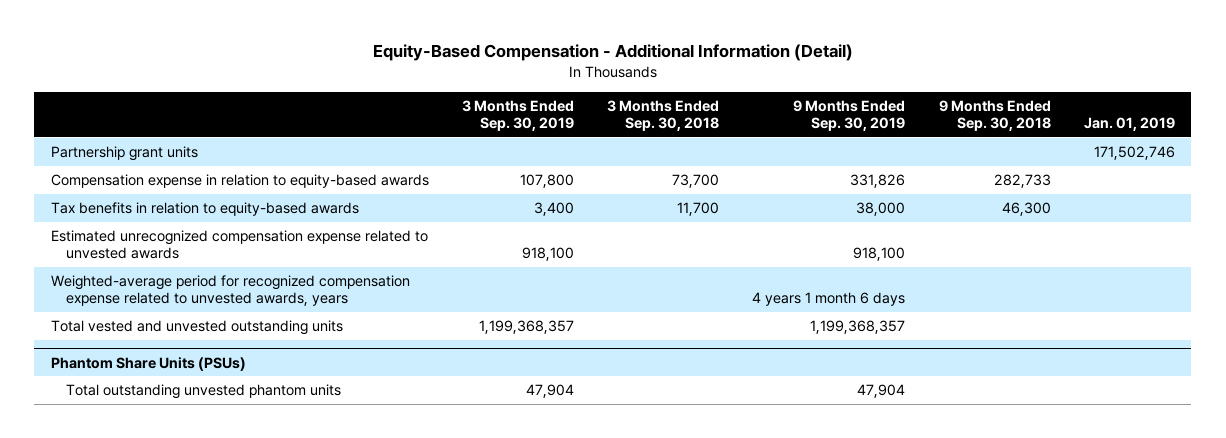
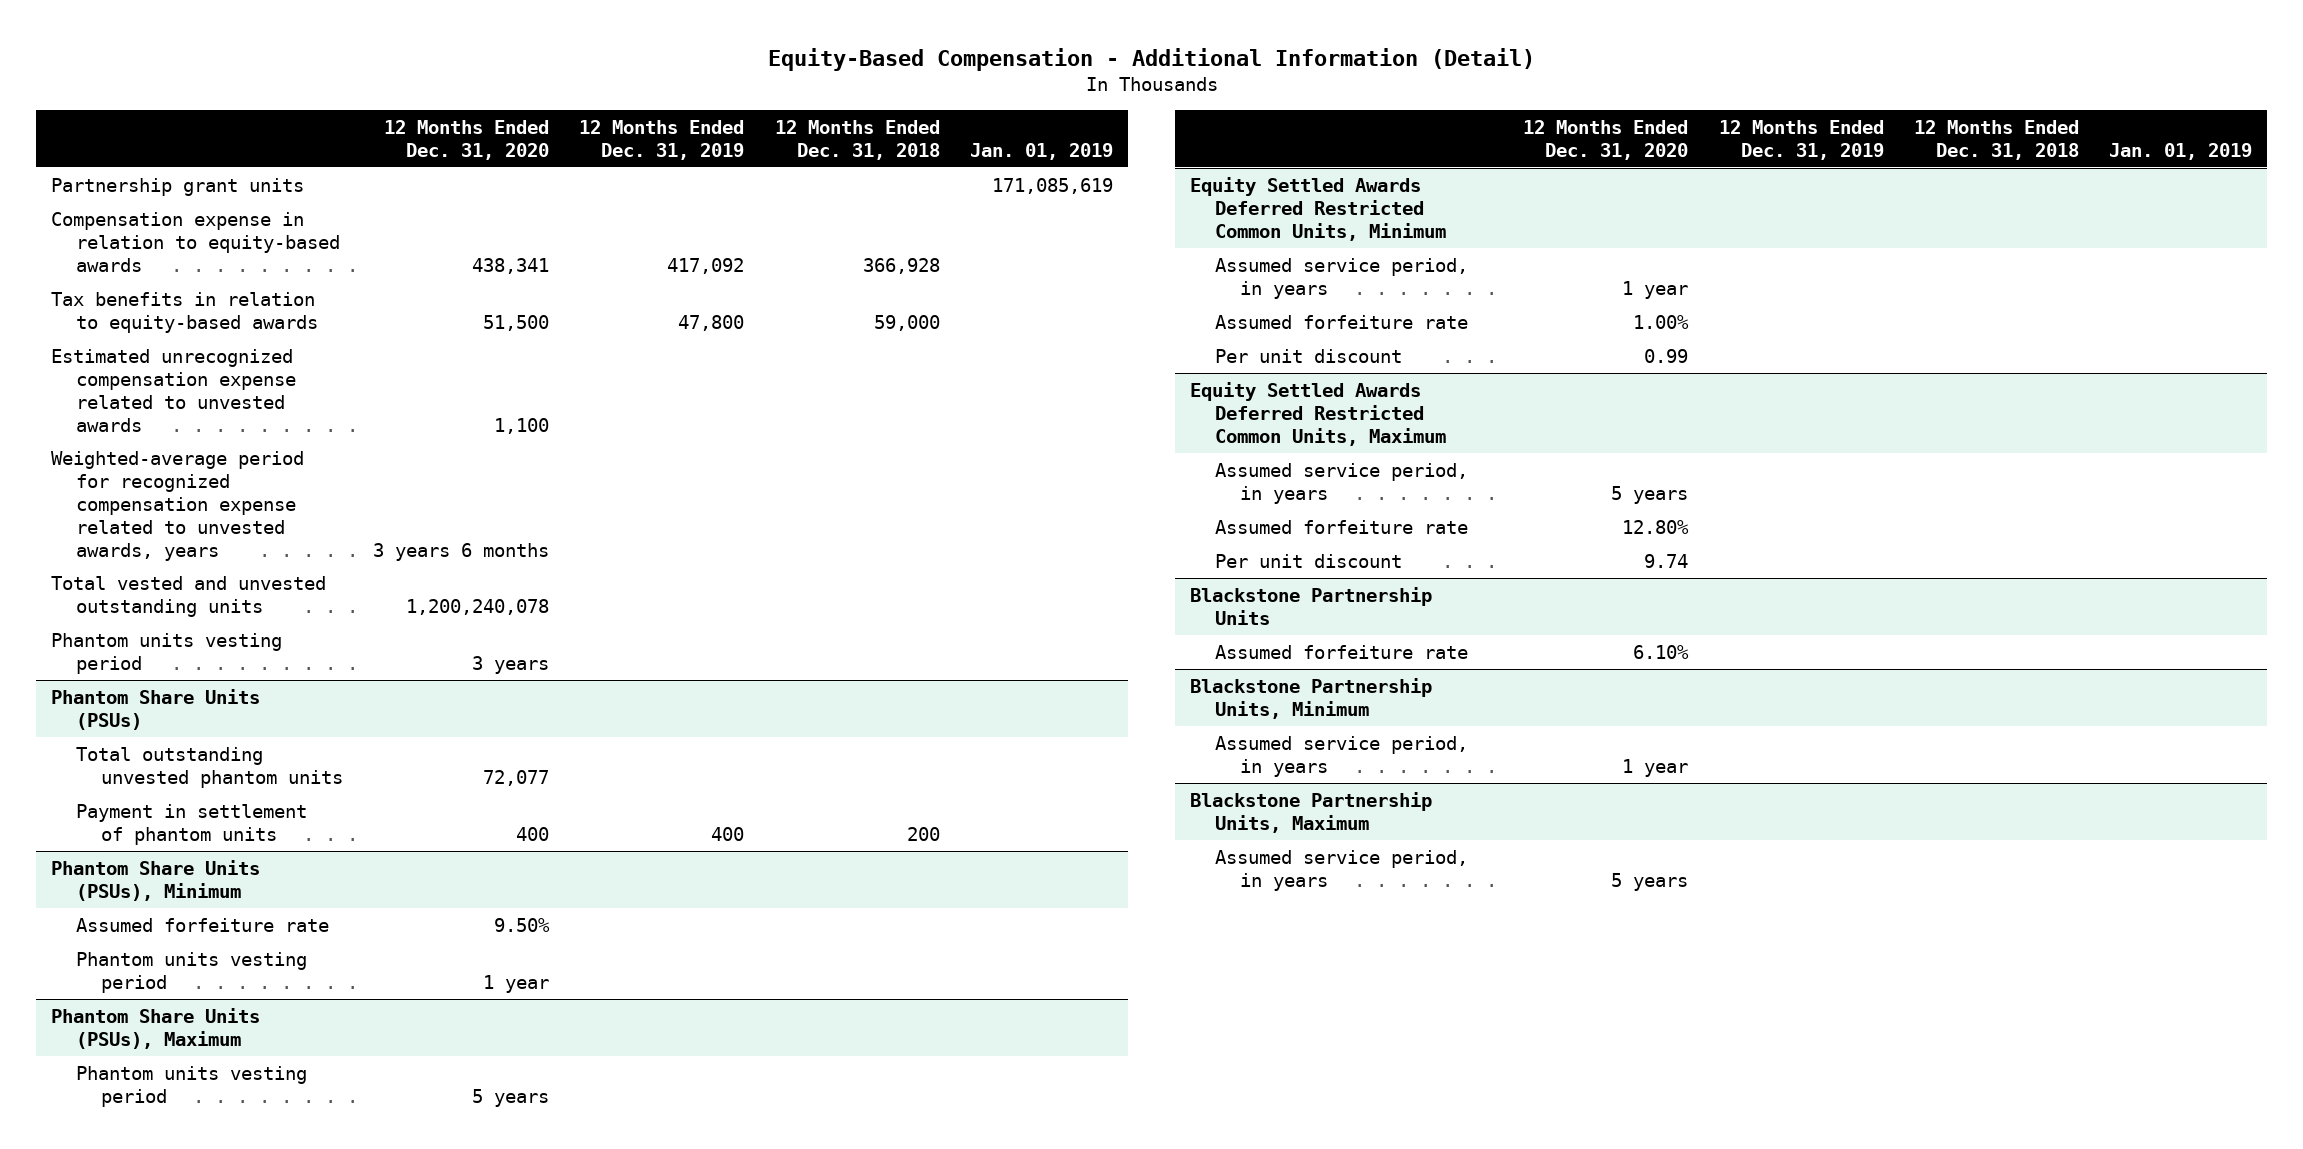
- | 3 Months Ended Sep. 30, 2019 | 3 Months Ended Sep. 30, 2018 | 9 Months Ended Sep. 30, 2019 | 9 Months Ended Sep. 30, 2018 | Jan. 01, 2019
+ | 12 Months Ended Dec. 31, 2020 | 12 Months Ended Dec. 31, 2019 | 12 Months Ended Dec. 31, 2018 | Jan. 01, 2019
- Partnership grant units | | | | | 171,502,746
+ Partnership grant units | | | | 171,085,619
+ Phantom units vesting period | 3 years | | |
@ Phantom Share Units (PSUs)
+ Payment in settlement of phantom units | 400 | 400 | 200 |
+ Phantom Share Units (PSUs), Minimum
+ Assumed forfeiture rate | 9.50% | | |
+ Phantom units vesting period | 1 year | | |
+ Phantom Share Units (PSUs), Maximum
+ Phantom units vesting period | 5 years | | |
+ Equity Settled Awards Deferred Restricted Common Units, Minimum
+ Assumed service period, in years | 1 year | | |
+ Assumed forfeiture rate | 1.00% | | |
+ Per unit discount | 0.99 | | |
+ Equity Settled Awards Deferred Restricted Common Units, Maximum
+ Assumed service period, in years | 5 years | | |
+ Assumed forfeiture rate | 12.80% | | |
+ Per unit discount | 9.74 | | |
+ Blackstone Partnership Units
+ Assumed forfeiture rate | 6.10% | | |
+ Blackstone Partnership Units, Minimum
+ Assumed service period, in years | 1 year | | |
+ Blackstone Partnership Units, Maximum
+ Assumed service period, in years | 5 years | | |

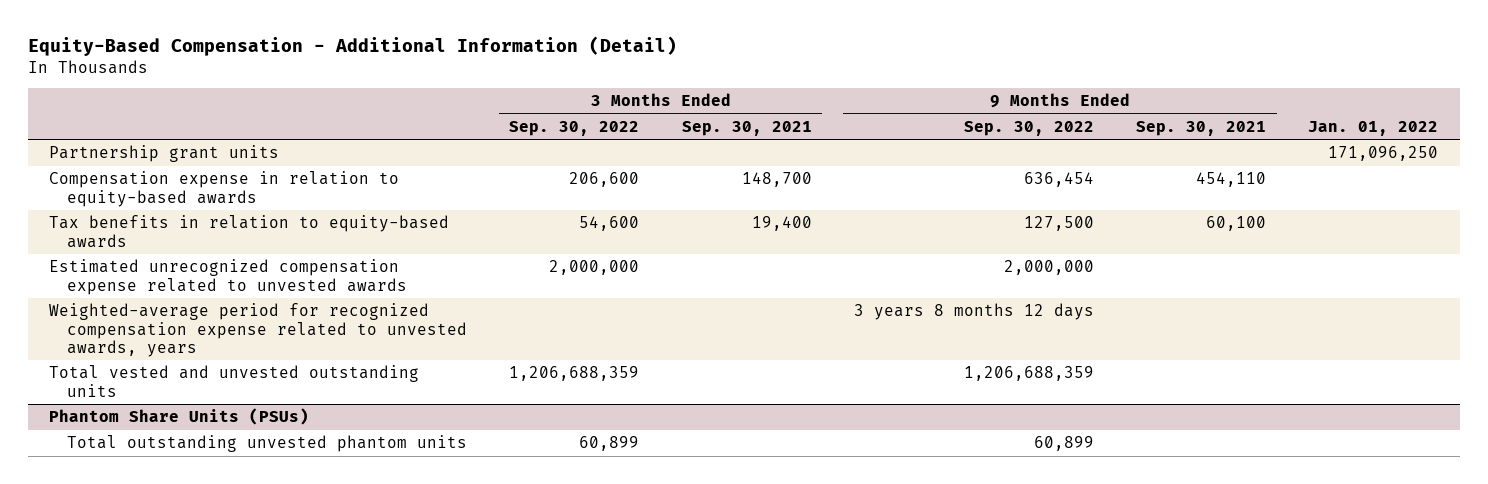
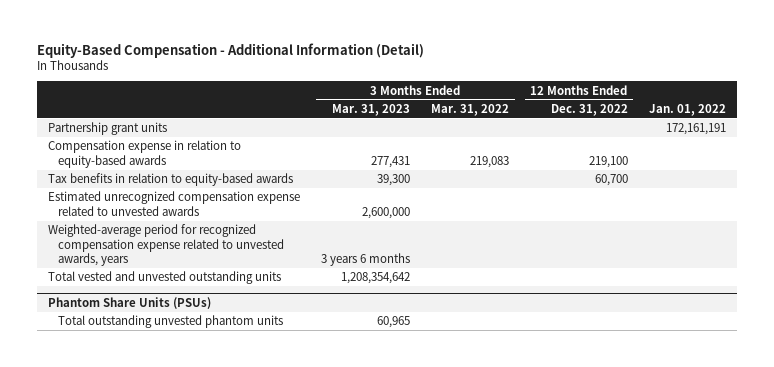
- | 3 Months Ended Sep. 30, 2022 | 3 Months Ended Sep. 30, 2021 | 9 Months Ended Sep. 30, 2022 | 9 Months Ended Sep. 30, 2021 | Jan. 01, 2022
+ | 3 Months Ended Mar. 31, 2023 | 3 Months Ended Mar. 31, 2022 | 12 Months Ended Dec. 31, 2022 | Jan. 01, 2022
- Partnership grant units | | | | | 171,096,250
+ Partnership grant units | | | | 172,161,191

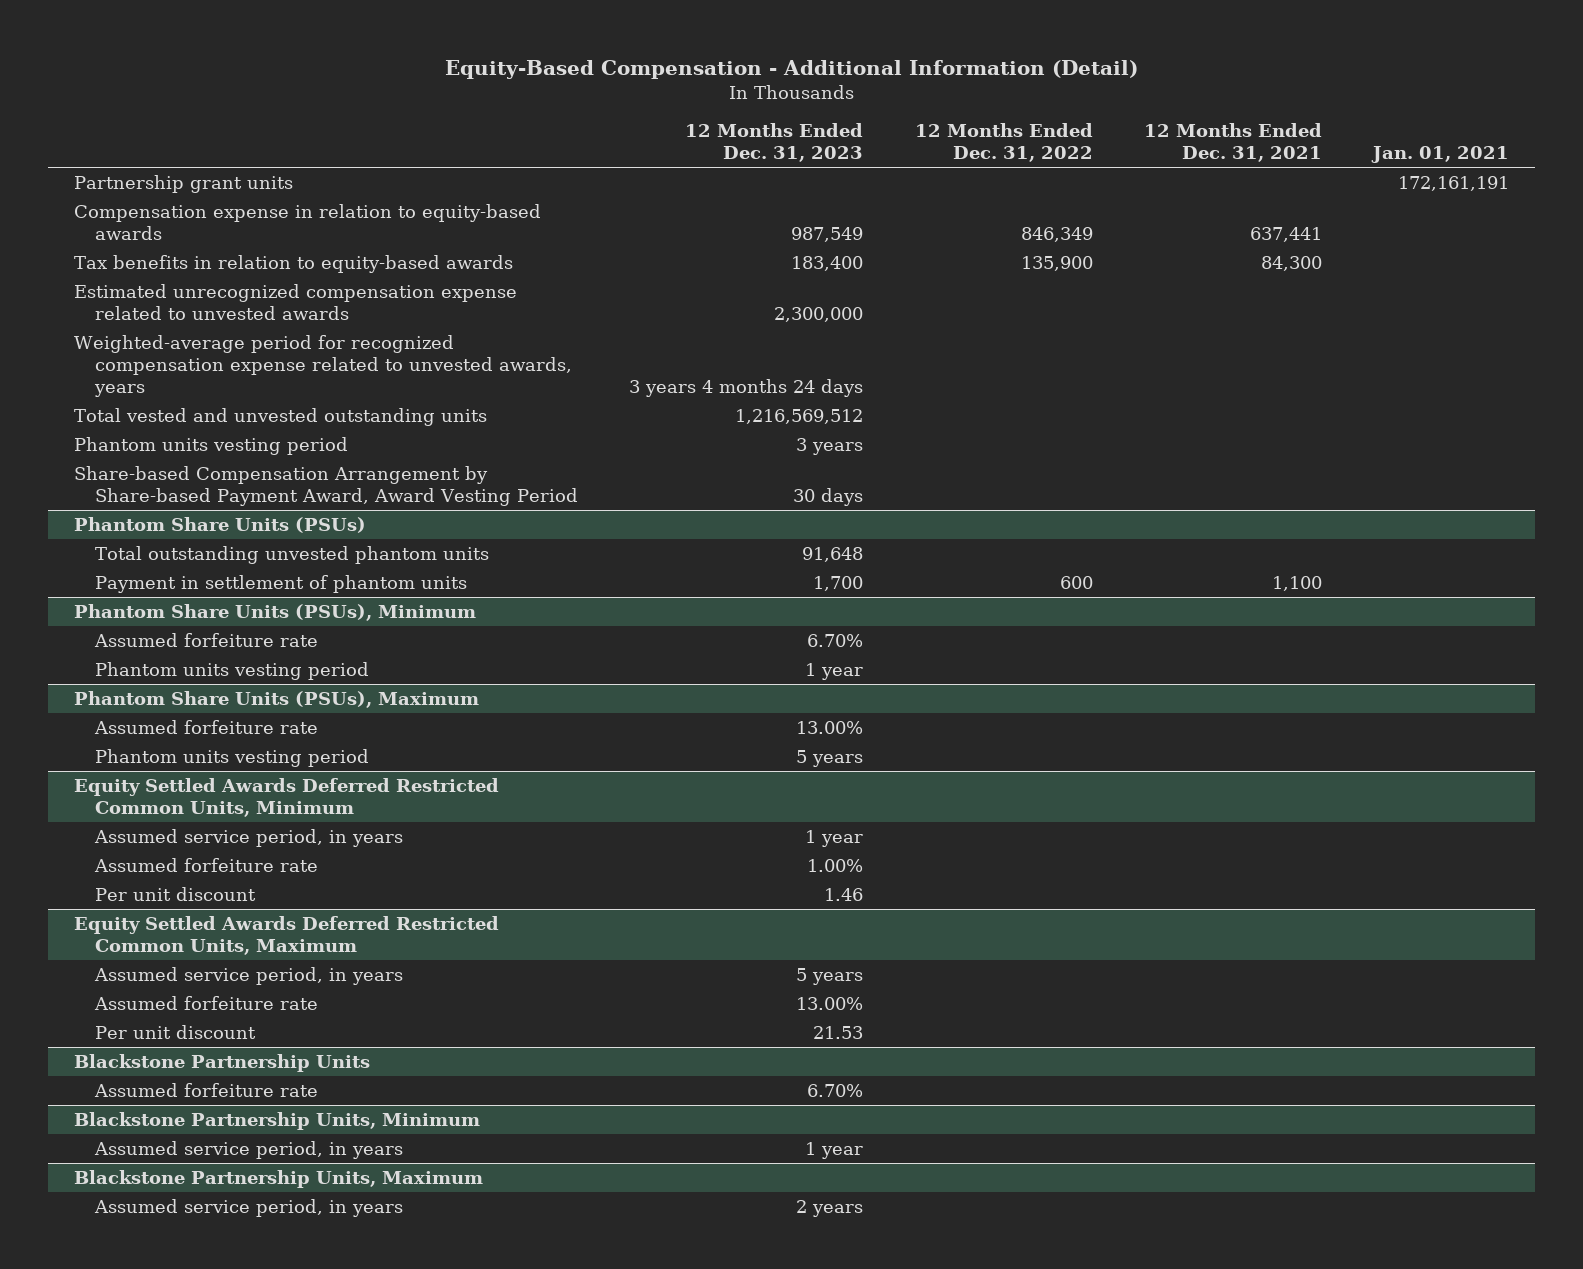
- | 3 Months Ended Mar. 31, 2023 | 3 Months Ended Mar. 31, 2022 | 12 Months Ended Dec. 31, 2022 | Jan. 01, 2022
+ | 12 Months Ended Dec. 31, 2023 | 12 Months Ended Dec. 31, 2022 | 12 Months Ended Dec. 31, 2021 | Jan. 01, 2021
- Compensation expense in relation to equity-based awards | 277,431 | 219,083 | 219,100 |
- Tax benefits in relation to equity-based awards | 39,300 | | 60,700 |
+ Compensation expense in relation to equity-based awards | 987,549 | 846,349 | 637,441 |
+ Tax benefits in relation to equity-based awards | 183,400 | 135,900 | 84,300 |
+ Phantom units vesting period | 3 years | | |
+ Share-based Compensation Arrangement by Share-based Payment Award, Award Vesting Period | 30 days | | |
@ Phantom Share Units (PSUs)
+ Payment in settlement of phantom units | 1,700 | 600 | 1,100 |
+ Phantom Share Units (PSUs), Minimum
+ Assumed forfeiture rate | 6.70% | | |
+ Phantom units vesting period | 1 year | | |
+ Phantom Share Units (PSUs), Maximum
+ Assumed forfeiture rate | 13.00% | | |
+ Phantom units vesting period | 5 years | | |
+ Equity Settled Awards Deferred Restricted Common Units, Minimum
+ Assumed service period, in years | 1 year | | |
+ Assumed forfeiture rate | 1.00% | | |
+ Per unit discount | 1.46 | | |
+ Equity Settled Awards Deferred Restricted Common Units, Maximum
+ Assumed service period, in years | 5 years | | |
+ Assumed forfeiture rate | 13.00% | | |
+ Per unit discount | 21.53 | | |
+ Blackstone Partnership Units
+ Assumed forfeiture rate | 6.70% | | |
+ Blackstone Partnership Units, Minimum
+ Assumed service period, in years | 1 year | | |
+ Blackstone Partnership Units, Maximum
+ Assumed service period, in years | 2 years | | |

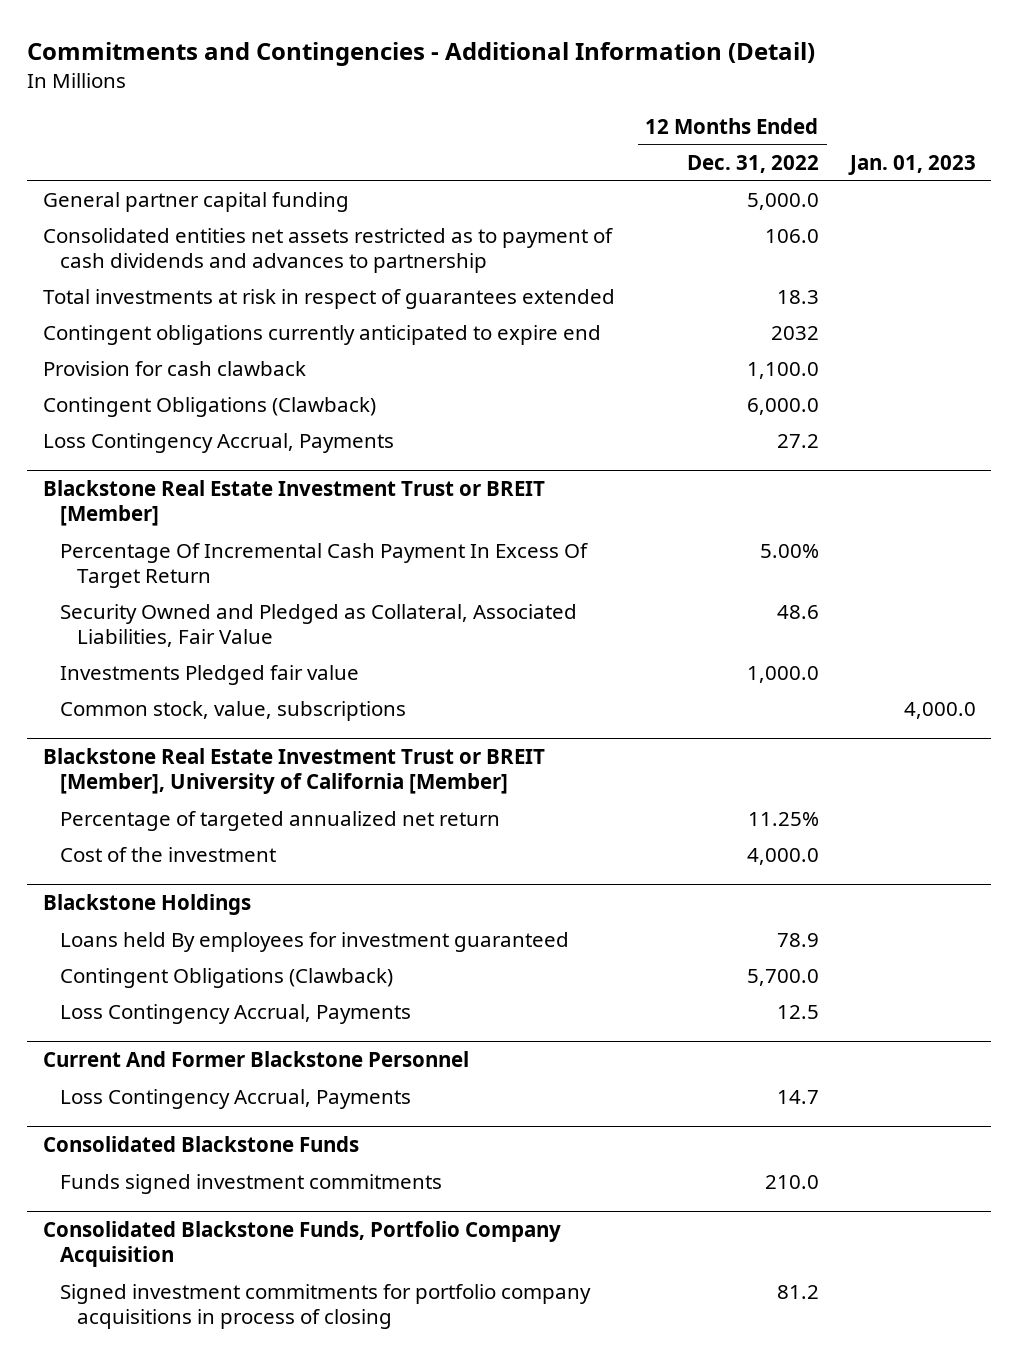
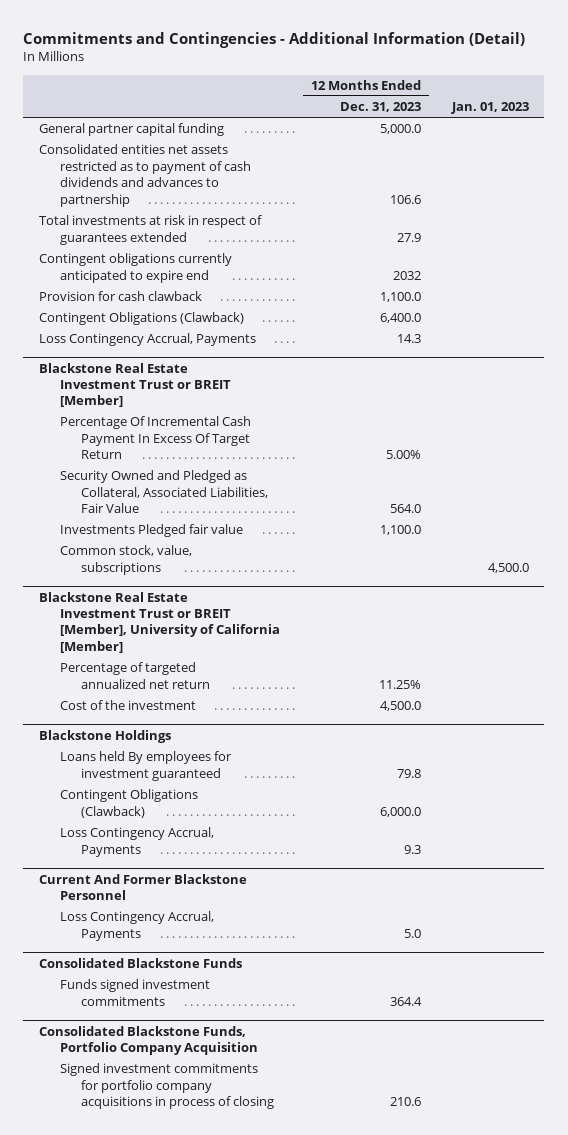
- | 12 Months Ended Dec. 31, 2022 | Jan. 01, 2023
+ | 12 Months Ended Dec. 31, 2023 | Jan. 01, 2023
@ Blackstone Real Estate Investment Trust or BREIT [Member]
- Common stock, value, subscriptions | | 4,000.0
+ Common stock, value, subscriptions | | 4,500.0

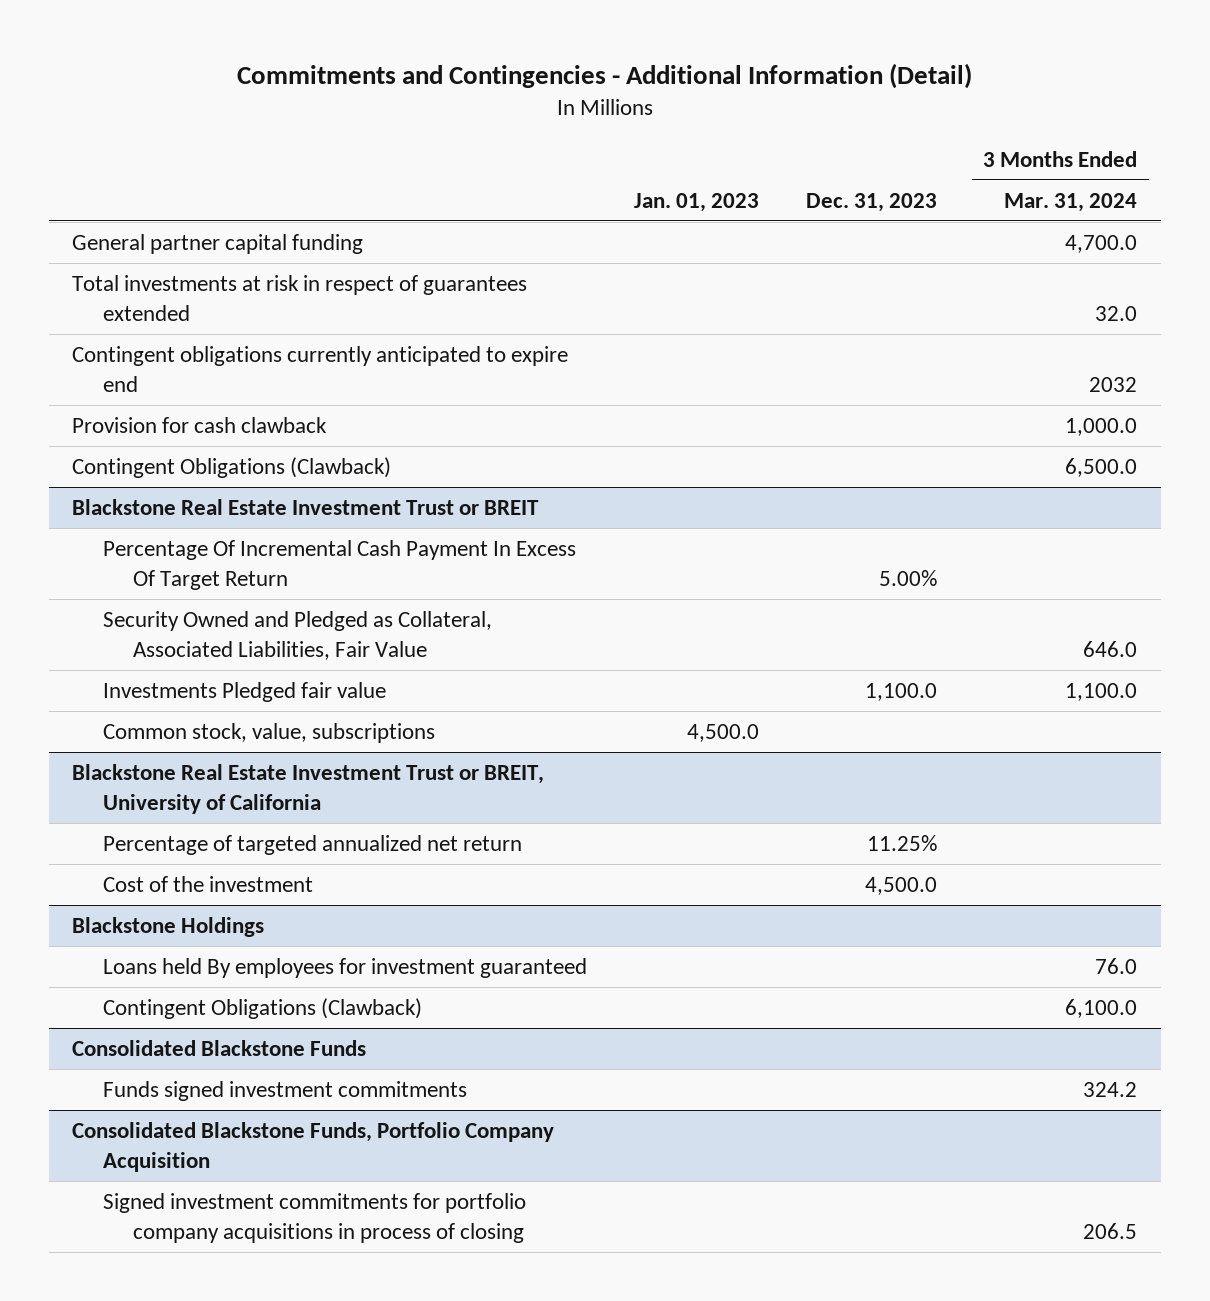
- | 12 Months Ended Dec. 31, 2023 | Jan. 01, 2023
+ | Jan. 01, 2023 | Dec. 31, 2023 | 3 Months Ended Mar. 31, 2024
- Consolidated entities net assets restricted as to payment of cash dividends and advances to partnership | 106.6 |
- Loss Contingency Accrual, Payments | 14.3 |
- Blackstone Real Estate Investment Trust or BREIT [Member]
+ Blackstone Real Estate Investment Trust or BREIT
- Blackstone Real Estate Investment Trust or BREIT [Member], University of California [Member]
+ Blackstone Real Estate Investment Trust or BREIT, University of California
@ Blackstone Holdings
- Loss Contingency Accrual, Payments | 9.3 |
- Current And Former Blackstone Personnel
- Loss Contingency Accrual, Payments | 5.0 |

